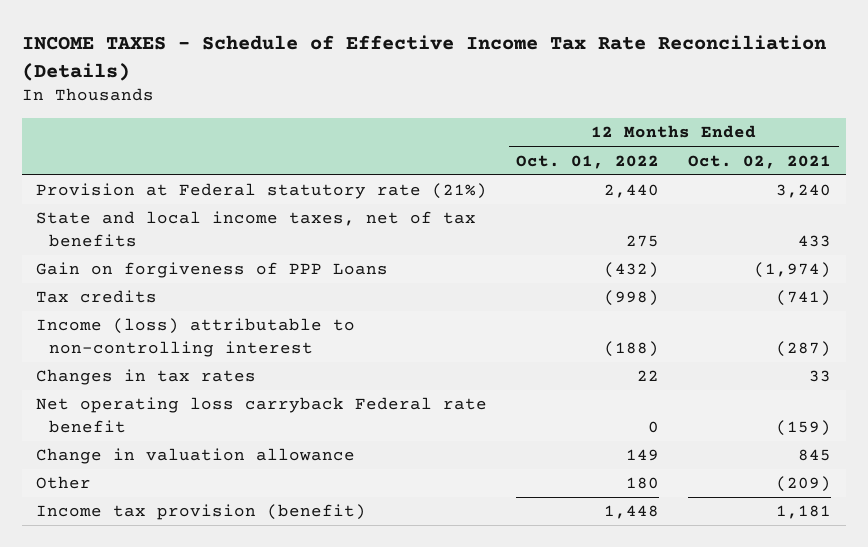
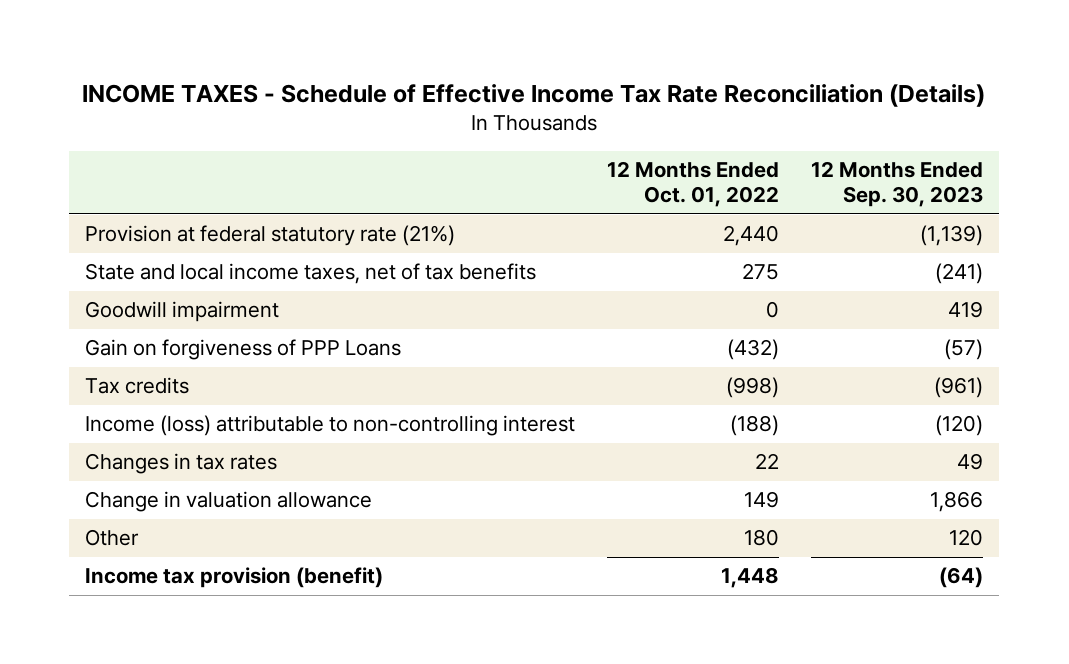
- | 12 Months Ended Oct. 01, 2022 | 12 Months Ended Oct. 02, 2021
+ | 12 Months Ended Oct. 01, 2022 | 12 Months Ended Sep. 30, 2023
- Provision at Federal statutory rate (21%) | 2,440 | 3,240
+ Provision at federal statutory rate (21%) | 2,440 | (1,139)
+ Goodwill impairment | 0 | 419
- Net operating loss carryback Federal rate benefit | 0 | (159)

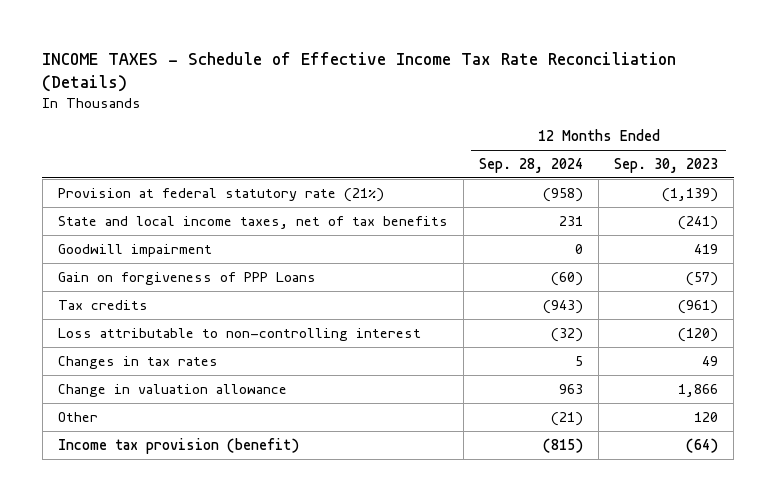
- | 12 Months Ended Oct. 01, 2022 | 12 Months Ended Sep. 30, 2023
+ | 12 Months Ended Sep. 28, 2024 | 12 Months Ended Sep. 30, 2023
- Income (loss) attributable to non-controlling interest | (188) | (120)
+ Loss attributable to non-controlling interest | (32) | (120)

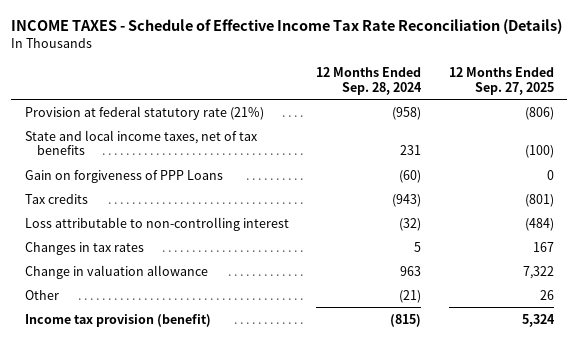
- | 12 Months Ended Sep. 28, 2024 | 12 Months Ended Sep. 30, 2023
+ | 12 Months Ended Sep. 28, 2024 | 12 Months Ended Sep. 27, 2025
- Goodwill impairment | 0 | 419

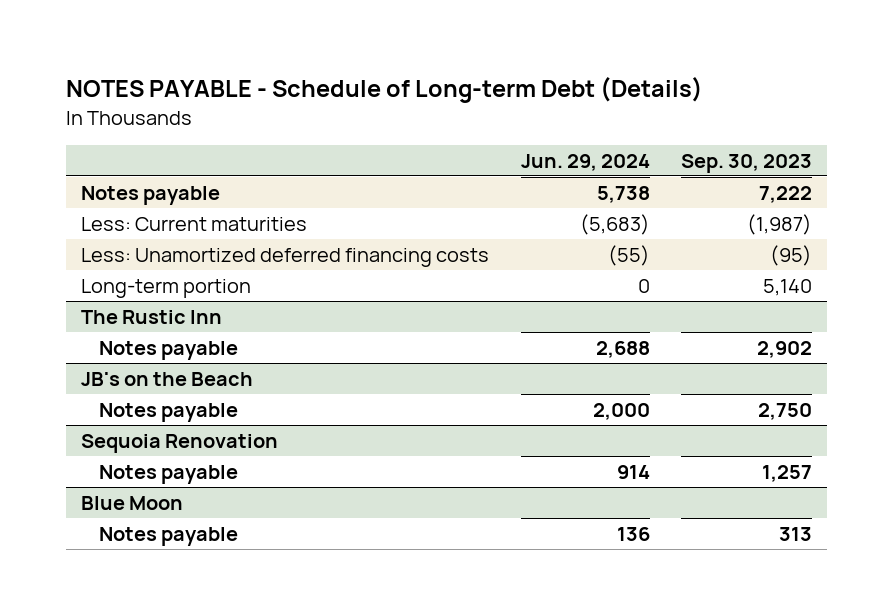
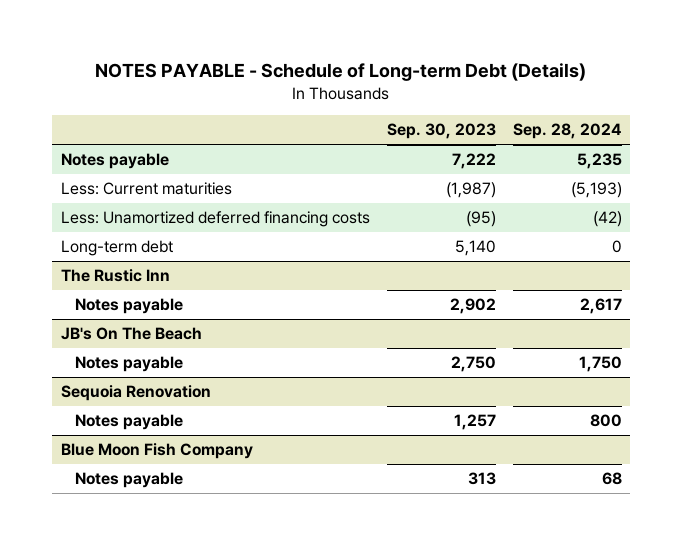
- | Jun. 29, 2024 | Sep. 30, 2023
+ | Sep. 30, 2023 | Sep. 28, 2024
- Long-term portion | 0 | 5,140
+ Long-term debt | 5,140 | 0
- JB's on the Beach
+ JB's On The Beach
- Blue Moon
+ Blue Moon Fish Company

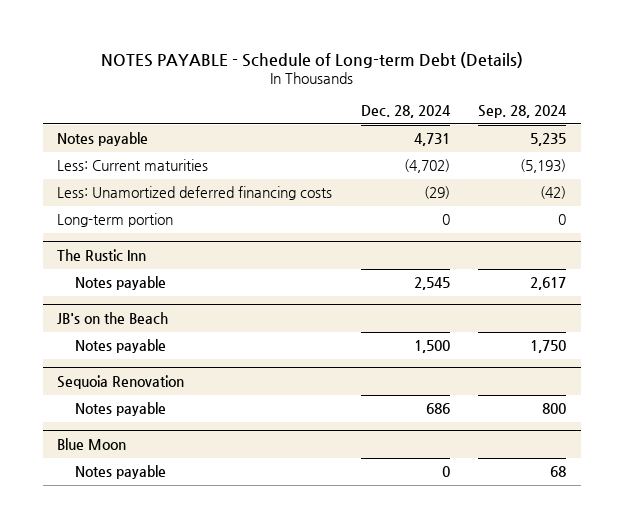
- | Sep. 30, 2023 | Sep. 28, 2024
+ | Dec. 28, 2024 | Sep. 28, 2024
- Long-term debt | 5,140 | 0
+ Long-term portion | 0 | 0
- JB's On The Beach
+ JB's on the Beach
- Blue Moon Fish Company
+ Blue Moon

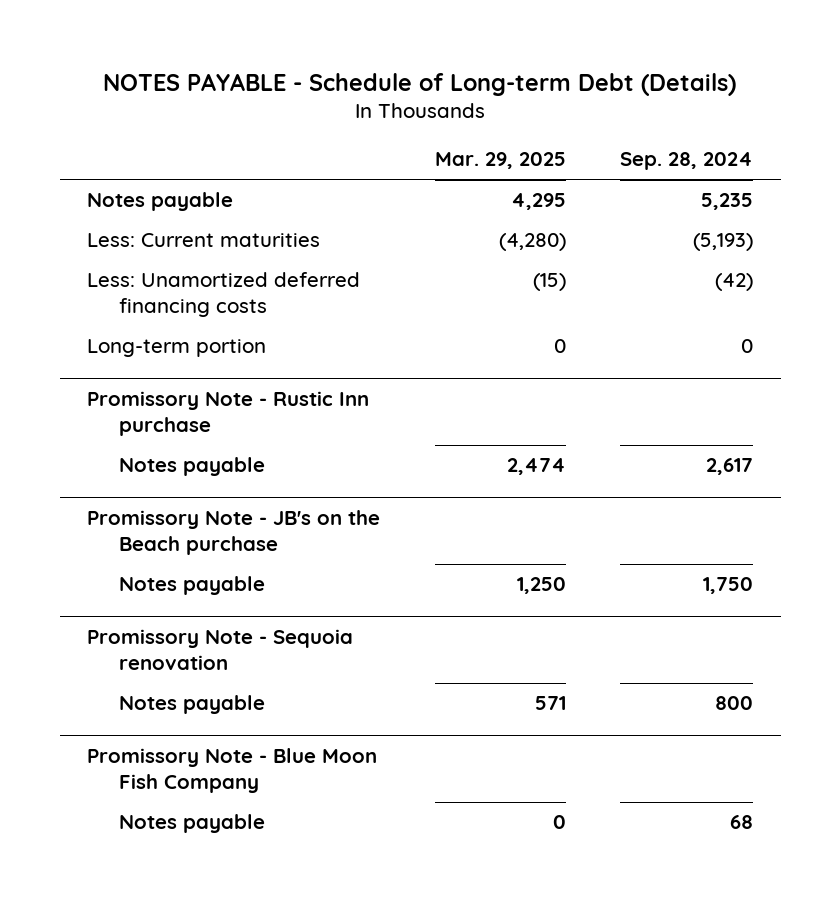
- | Dec. 28, 2024 | Sep. 28, 2024
+ | Mar. 29, 2025 | Sep. 28, 2024
- The Rustic Inn
+ Promissory Note - Rustic Inn purchase
- JB's on the Beach
+ Promissory Note - JB's on the Beach purchase
- Sequoia Renovation
+ Promissory Note - Sequoia renovation
- Blue Moon
+ Promissory Note - Blue Moon Fish Company

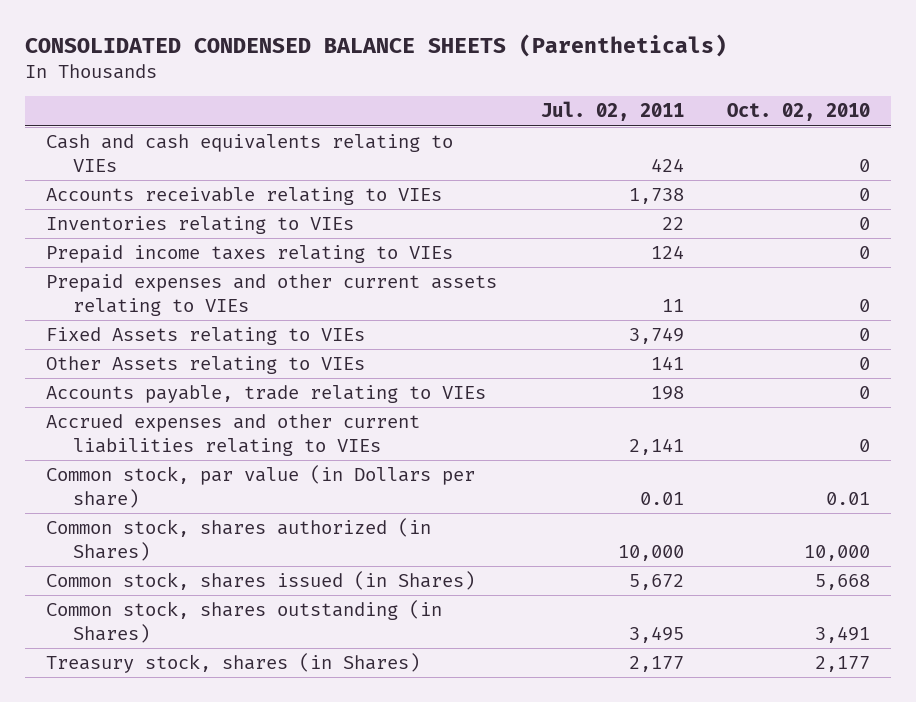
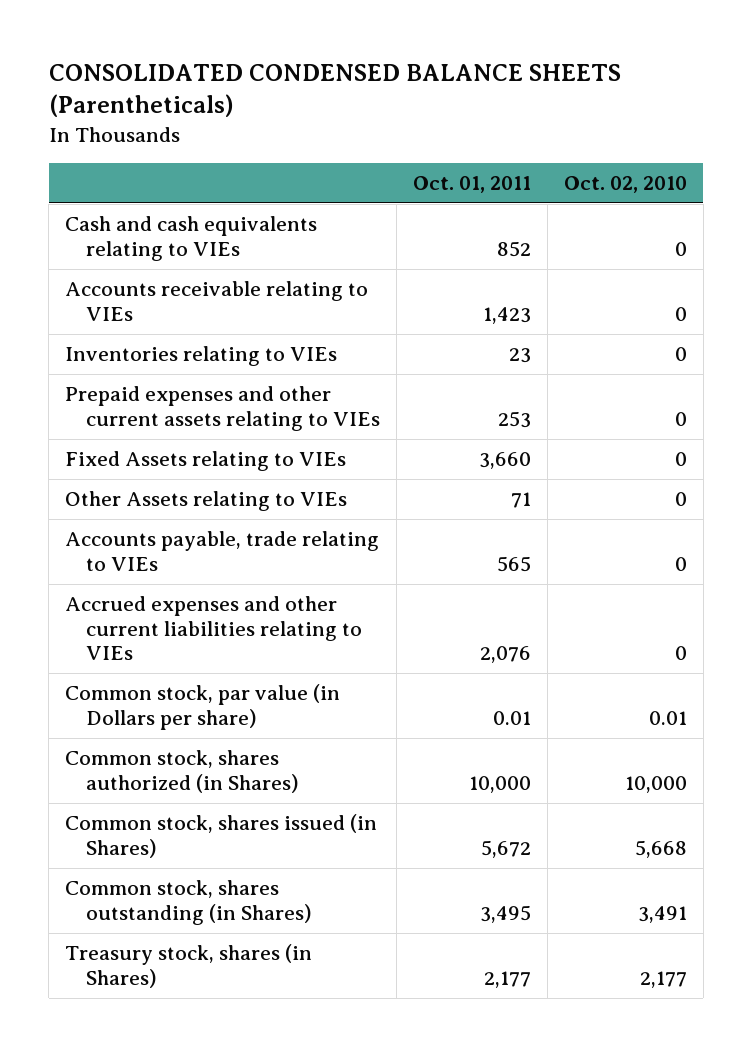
- | Jul. 02, 2011 | Oct. 02, 2010
+ | Oct. 01, 2011 | Oct. 02, 2010
- Prepaid income taxes relating to VIEs | 124 | 0

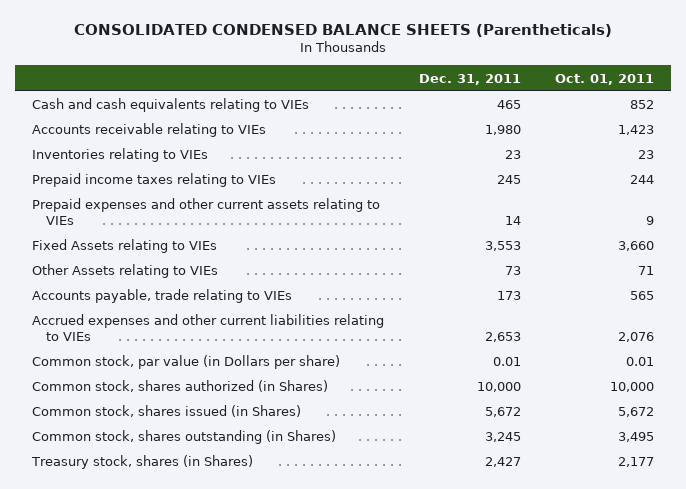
- | Oct. 01, 2011 | Oct. 02, 2010
+ | Dec. 31, 2011 | Oct. 01, 2011
- Prepaid expenses and other current assets relating to VIEs | 253 | 0
+ Prepaid income taxes relating to VIEs | 245 | 244
+ Prepaid expenses and other current assets relating to VIEs | 14 | 9

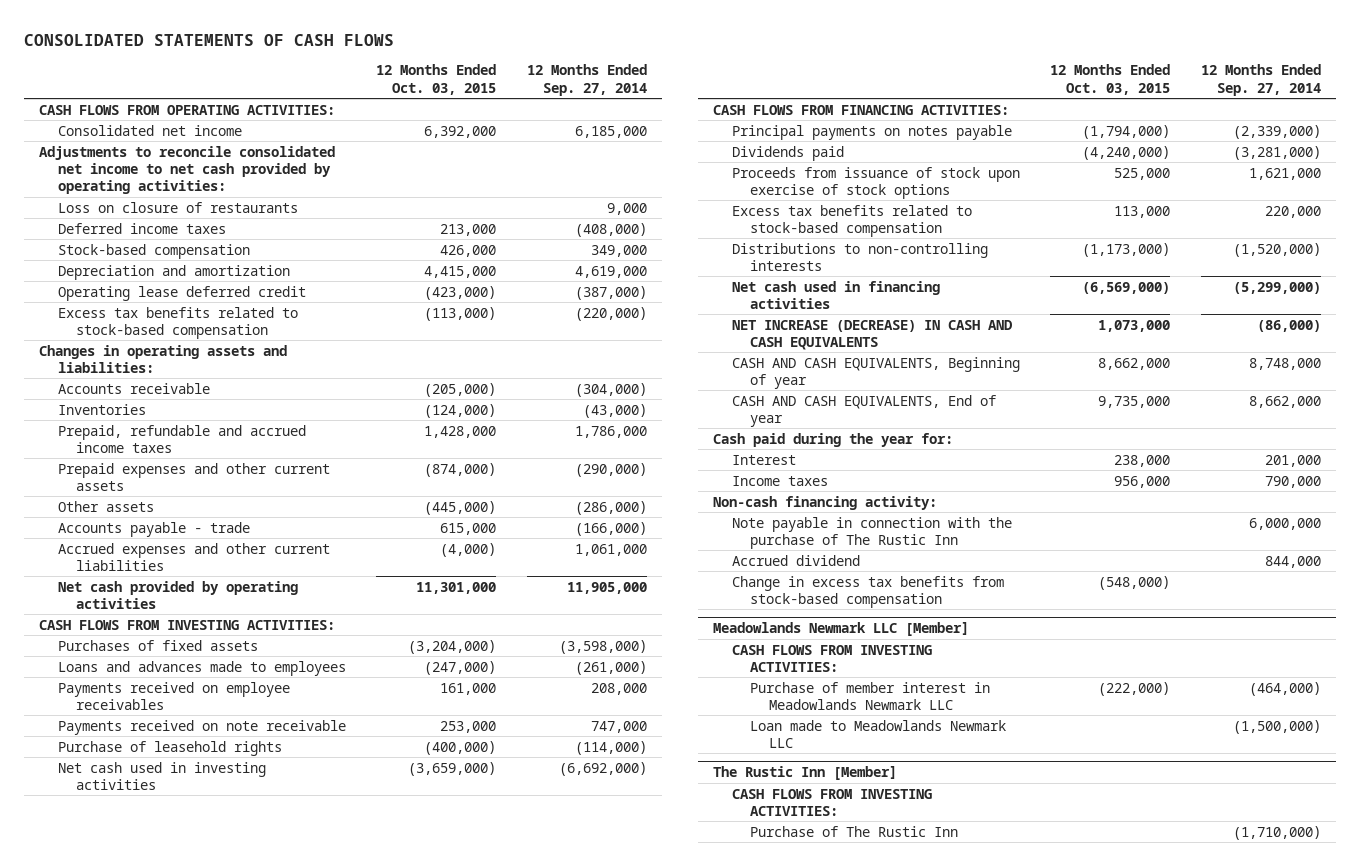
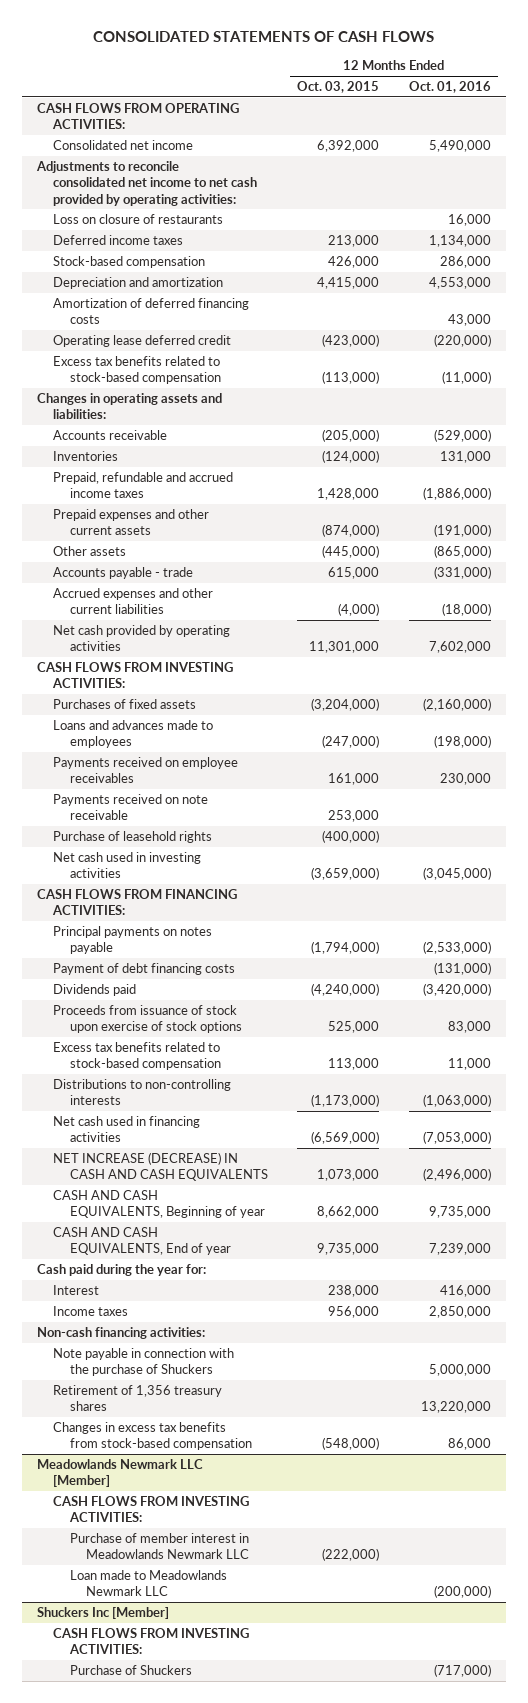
- | 12 Months Ended Oct. 03, 2015 | 12 Months Ended Sep. 27, 2014
+ | 12 Months Ended Oct. 03, 2015 | 12 Months Ended Oct. 01, 2016
+ Amortization of deferred financing costs | | 43,000
+ Payment of debt financing costs | | (131,000)
- Non-cash financing activity:
- Note payable in connection with the purchase of The Rustic Inn | | 6,000,000
- Accrued dividend | | 844,000
- Change in excess tax benefits from stock-based compensation | (548,000) |
+ Non-cash financing activities:
+ Note payable in connection with the purchase of Shuckers | | 5,000,000
+ Retirement of 1,356 treasury shares | | 13,220,000
+ Changes in excess tax benefits from stock-based compensation | (548,000) | 86,000
- The Rustic Inn [Member]
+ Shuckers Inc [Member]
- Purchase of The Rustic Inn | | (1,710,000)
+ Purchase of Shuckers | | (717,000)

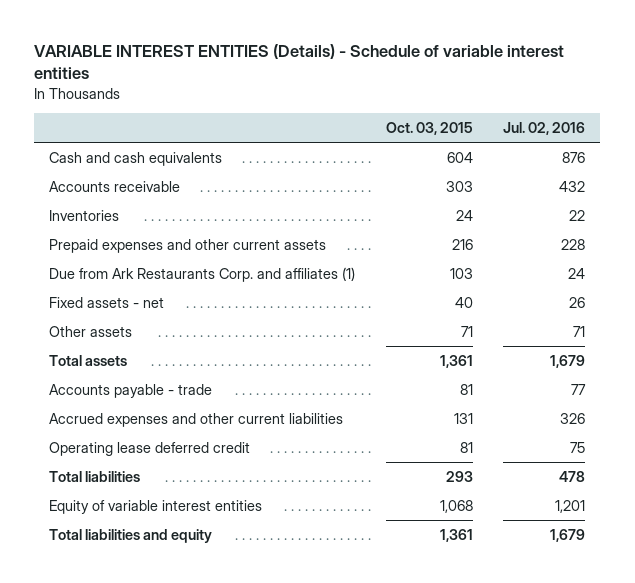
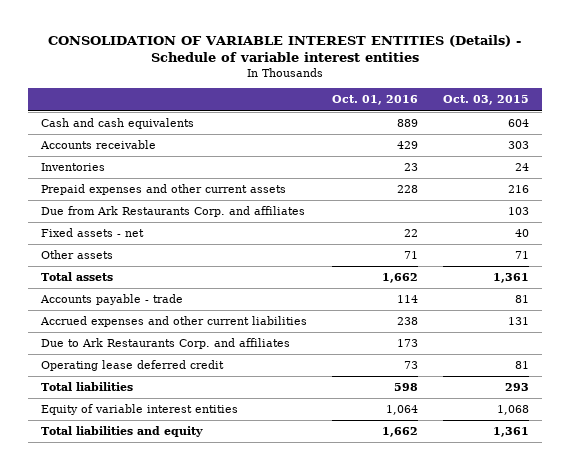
- VARIABLE INTEREST ENTITIES (Details) - Schedule of variable interest entities
+ CONSOLIDATION OF VARIABLE INTEREST ENTITIES (Details) - Schedule of variable interest entities
- | Oct. 03, 2015 | Jul. 02, 2016
+ | Oct. 01, 2016 | Oct. 03, 2015
- Due from Ark Restaurants Corp. and affiliates (1) | 103 | 24
+ Due from Ark Restaurants Corp. and affiliates | | 103
+ Due to Ark Restaurants Corp. and affiliates | 173 |

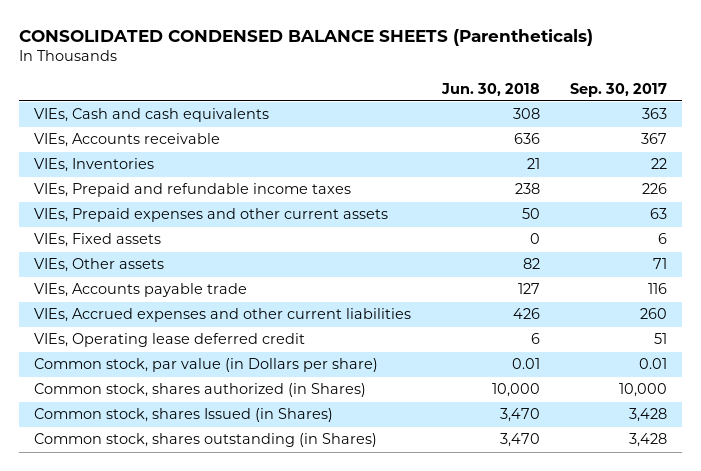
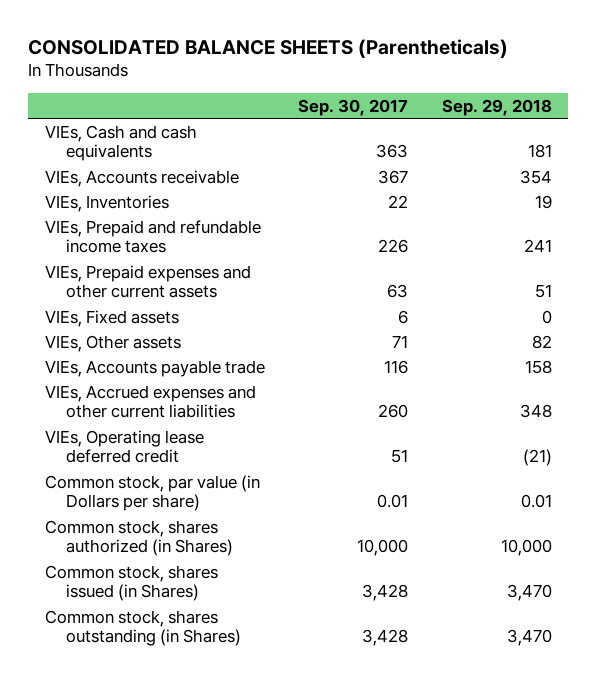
- CONSOLIDATED CONDENSED BALANCE SHEETS (Parentheticals)
+ CONSOLIDATED BALANCE SHEETS (Parentheticals)
- | Jun. 30, 2018 | Sep. 30, 2017
+ | Sep. 30, 2017 | Sep. 29, 2018
- Common stock, shares Issued (in Shares) | 3,470 | 3,428
+ Common stock, shares issued (in Shares) | 3,428 | 3,470

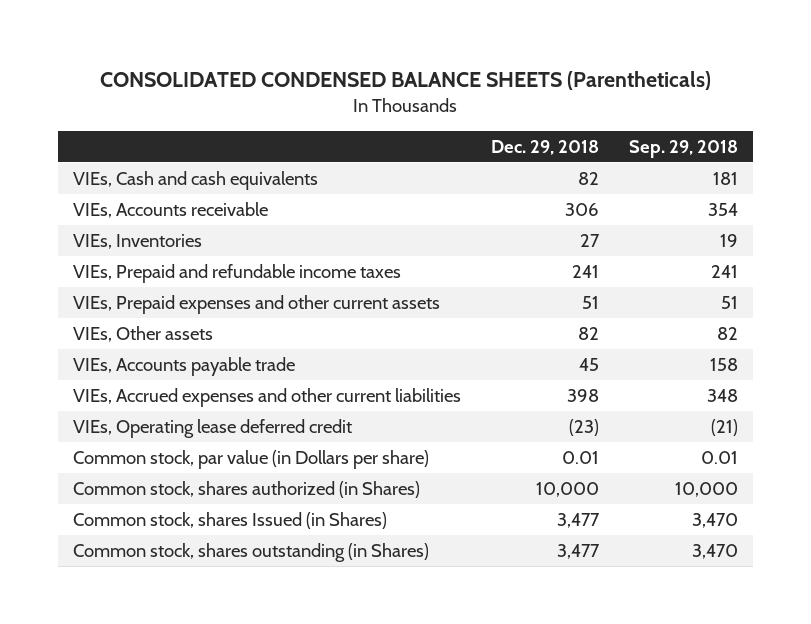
- CONSOLIDATED BALANCE SHEETS (Parentheticals)
+ CONSOLIDATED CONDENSED BALANCE SHEETS (Parentheticals)
- | Sep. 30, 2017 | Sep. 29, 2018
+ | Dec. 29, 2018 | Sep. 29, 2018
- VIEs, Fixed assets | 6 | 0
- Common stock, shares issued (in Shares) | 3,428 | 3,470
+ Common stock, shares Issued (in Shares) | 3,477 | 3,470

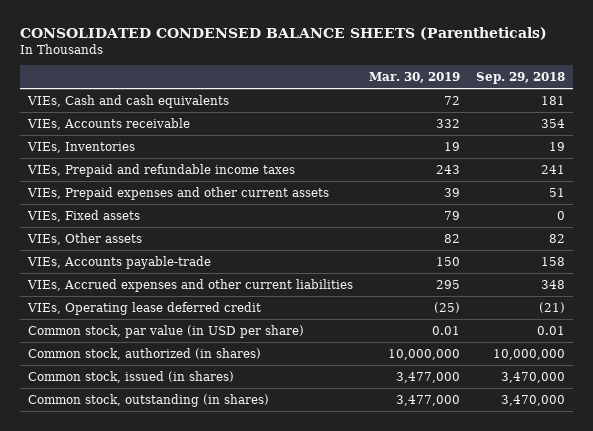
- | Dec. 29, 2018 | Sep. 29, 2018
+ | Mar. 30, 2019 | Sep. 29, 2018
+ VIEs, Fixed assets | 79 | 0
- VIEs, Accounts payable trade | 45 | 158
+ VIEs, Accounts payable-trade | 150 | 158
- Common stock, par value (in Dollars per share) | 0.01 | 0.01
- Common stock, shares authorized (in Shares) | 10,000 | 10,000
- Common stock, shares Issued (in Shares) | 3,477 | 3,470
- Common stock, shares outstanding (in Shares) | 3,477 | 3,470
+ Common stock, par value (in USD per share) | 0.01 | 0.01
+ Common stock, authorized (in shares) | 10,000,000 | 10,000,000
+ Common stock, issued (in shares) | 3,477,000 | 3,470,000
+ Common stock, outstanding (in shares) | 3,477,000 | 3,470,000

